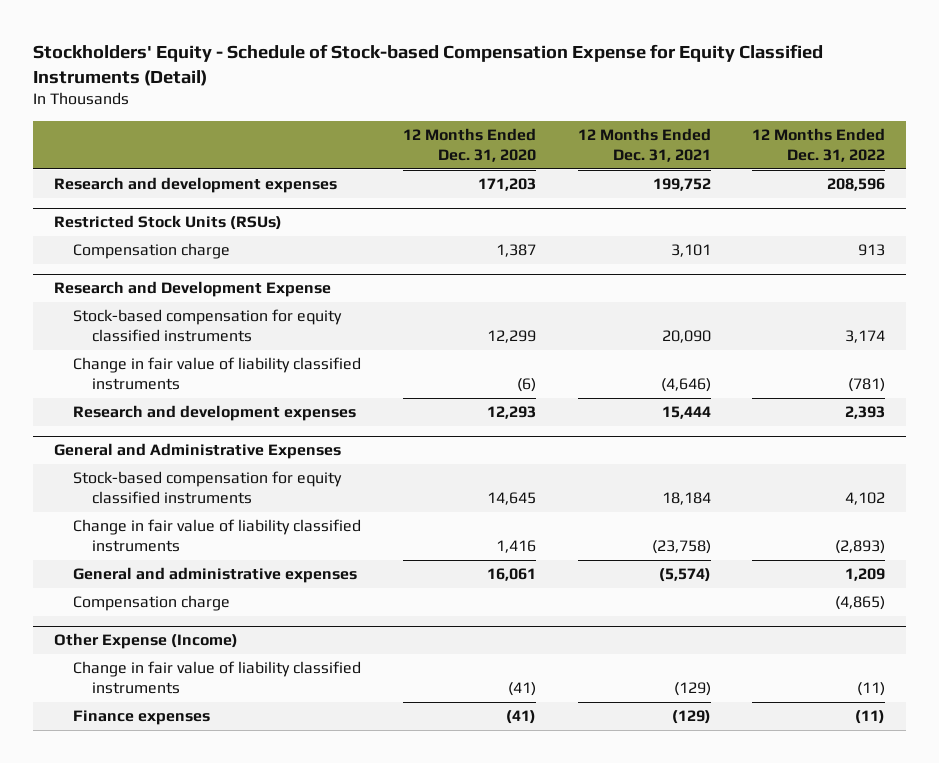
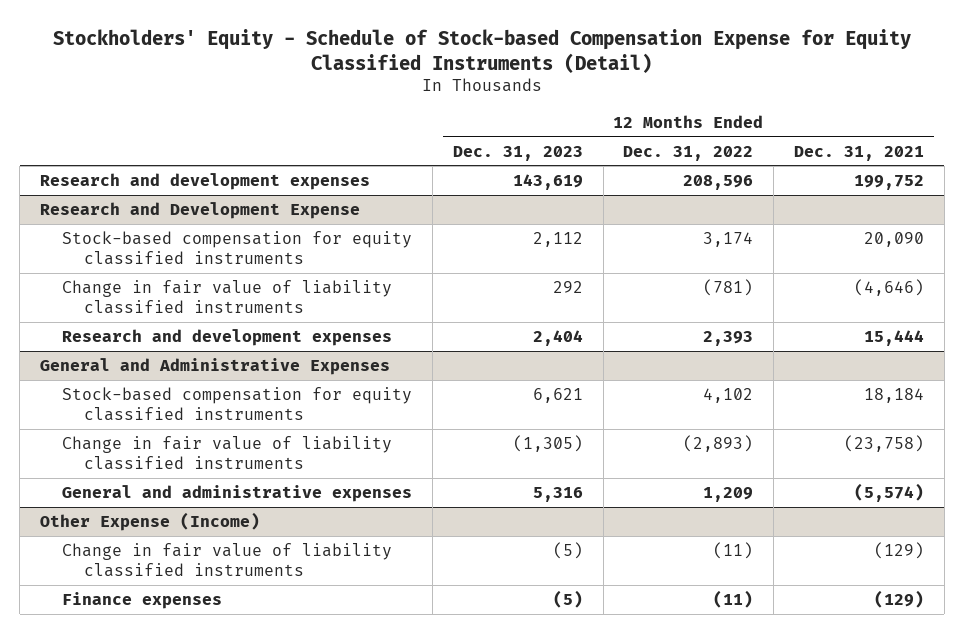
- | 12 Months Ended Dec. 31, 2020 | 12 Months Ended Dec. 31, 2021 | 12 Months Ended Dec. 31, 2022
+ | 12 Months Ended Dec. 31, 2023 | 12 Months Ended Dec. 31, 2022 | 12 Months Ended Dec. 31, 2021
- Restricted Stock Units (RSUs)
- Compensation charge | 1,387 | 3,101 | 913
@ General and Administrative Expenses
- Compensation charge | | | (4,865)

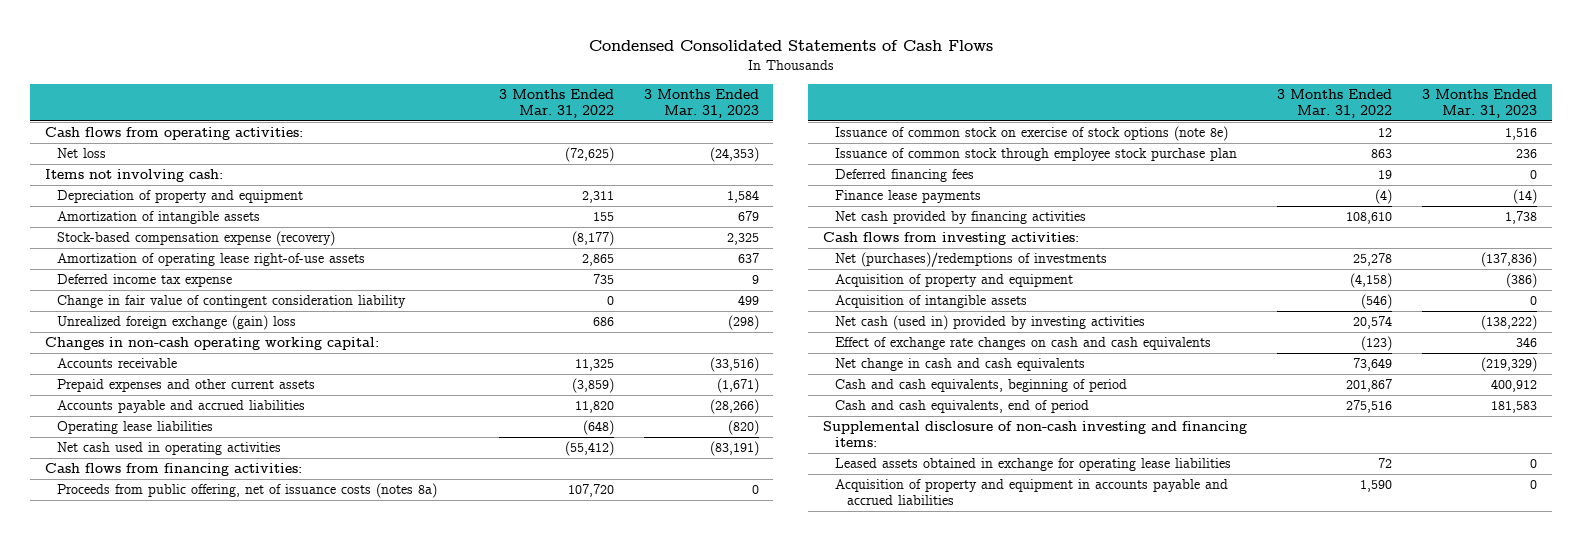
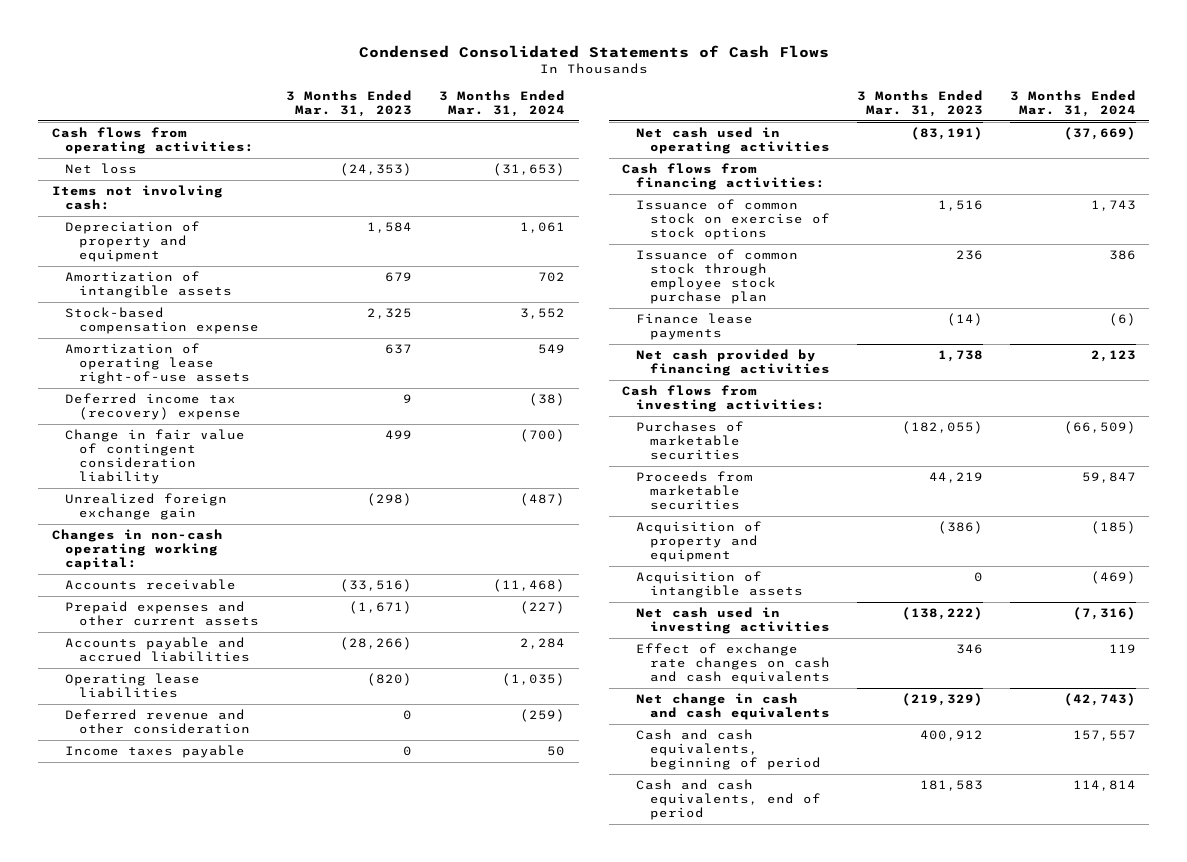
- | 3 Months Ended Mar. 31, 2022 | 3 Months Ended Mar. 31, 2023
+ | 3 Months Ended Mar. 31, 2023 | 3 Months Ended Mar. 31, 2024
- Stock-based compensation expense (recovery) | (8,177) | 2,325
+ Stock-based compensation expense | 2,325 | 3,552
- Deferred income tax expense | 735 | 9
+ Deferred income tax (recovery) expense | 9 | (38)
- Unrealized foreign exchange (gain) loss | 686 | (298)
+ Unrealized foreign exchange gain | (298) | (487)
+ Deferred revenue and other consideration | 0 | (259)
+ Income taxes payable | 0 | 50
- Proceeds from public offering, net of issuance costs (notes 8a) | 107,720 | 0
- Issuance of common stock on exercise of stock options (note 8e) | 12 | 1,516
+ Issuance of common stock on exercise of stock options | 1,516 | 1,743
- Deferred financing fees | 19 | 0
- Net (purchases)/redemptions of investments | 25,278 | (137,836)
+ Purchases of marketable securities | (182,055) | (66,509)
+ Proceeds from marketable securities | 44,219 | 59,847
- Net cash (used in) provided by investing activities | 20,574 | (138,222)
+ Net cash used in investing activities | (138,222) | (7,316)
- Supplemental disclosure of non-cash investing and financing items:
- Leased assets obtained in exchange for operating lease liabilities | 72 | 0
- Acquisition of property and equipment in accounts payable and accrued liabilities | 1,590 | 0

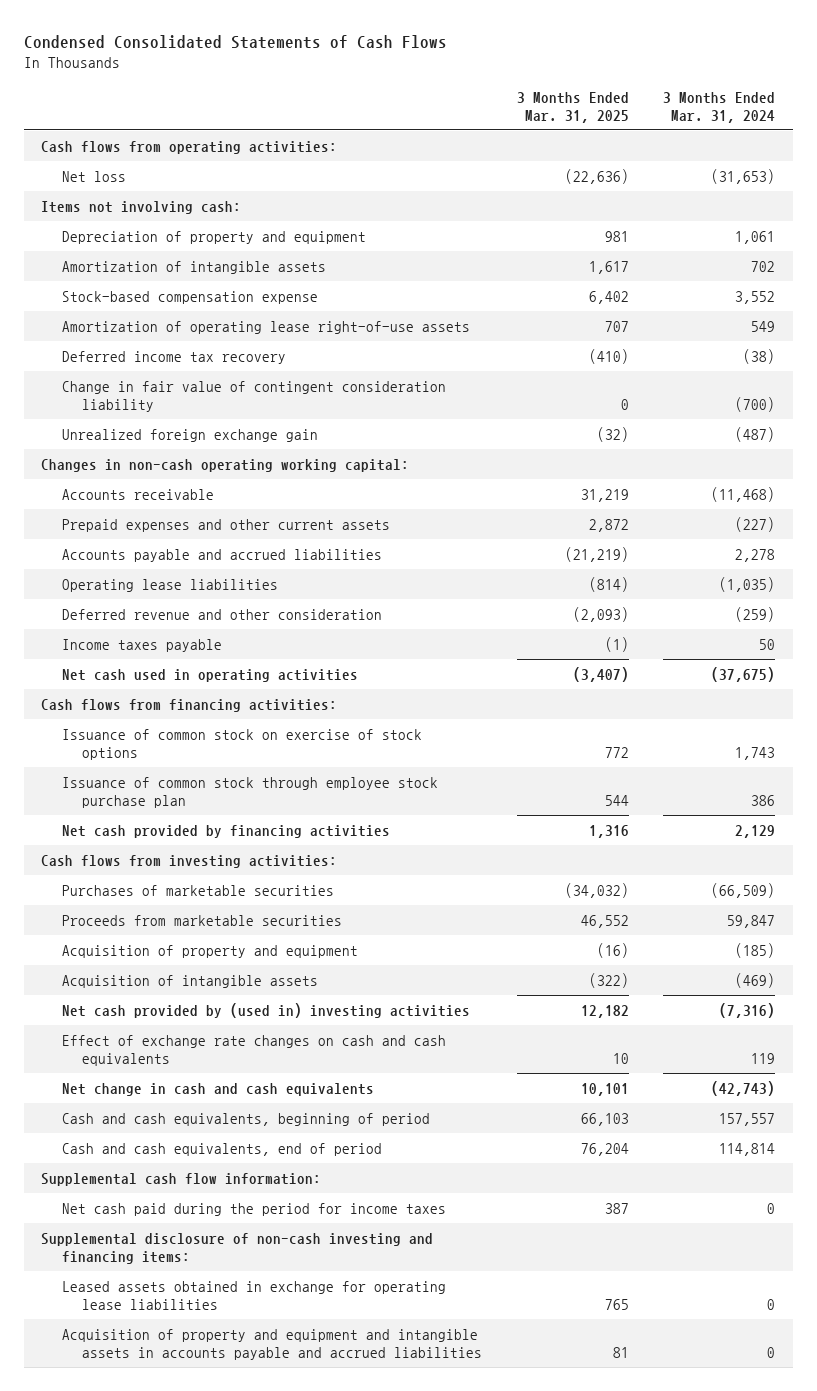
- | 3 Months Ended Mar. 31, 2023 | 3 Months Ended Mar. 31, 2024
+ | 3 Months Ended Mar. 31, 2025 | 3 Months Ended Mar. 31, 2024
- Deferred income tax (recovery) expense | 9 | (38)
+ Deferred income tax recovery | (410) | (38)
- Accounts payable and accrued liabilities | (28,266) | 2,284
+ Accounts payable and accrued liabilities | (21,219) | 2,278
- Net cash used in operating activities | (83,191) | (37,669)
+ Net cash used in operating activities | (3,407) | (37,675)
- Finance lease payments | (14) | (6)
- Net cash provided by financing activities | 1,738 | 2,123
+ Net cash provided by financing activities | 1,316 | 2,129
- Net cash used in investing activities | (138,222) | (7,316)
+ Net cash provided by (used in) investing activities | 12,182 | (7,316)
+ Supplemental cash flow information:
+ Net cash paid during the period for income taxes | 387 | 0
+ Supplemental disclosure of non-cash investing and financing items:
+ Leased assets obtained in exchange for operating lease liabilities | 765 | 0
+ Acquisition of property and equipment and intangible assets in accounts payable and accrued liabilities | 81 | 0

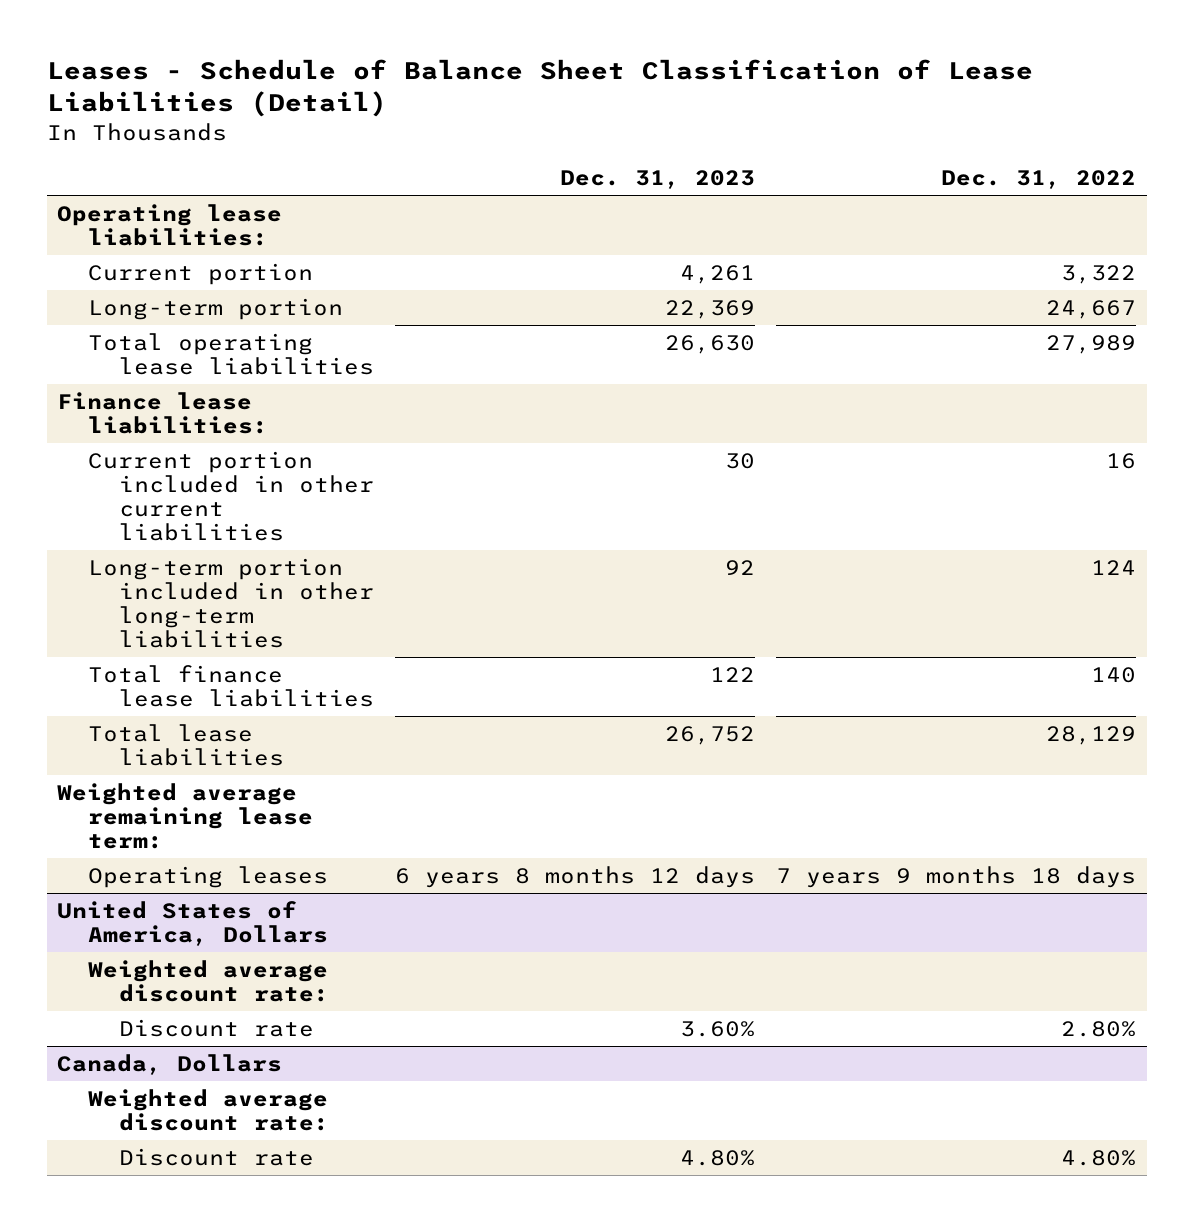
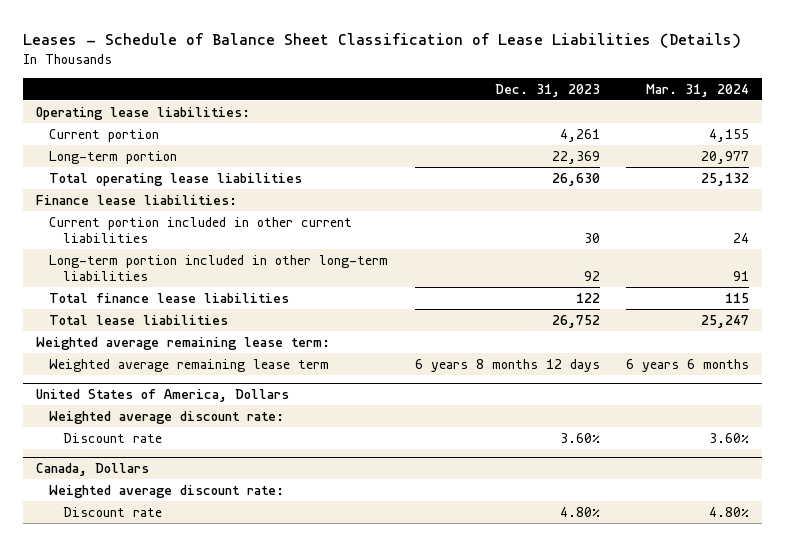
- Leases - Schedule of Balance Sheet Classification of Lease Liabilities (Detail)
+ Leases - Schedule of Balance Sheet Classification of Lease Liabilities (Details)
- | Dec. 31, 2023 | Dec. 31, 2022
+ | Dec. 31, 2023 | Mar. 31, 2024
- Operating leases | 6 years 8 months 12 days | 7 years 9 months 18 days
+ Weighted average remaining lease term | 6 years 8 months 12 days | 6 years 6 months

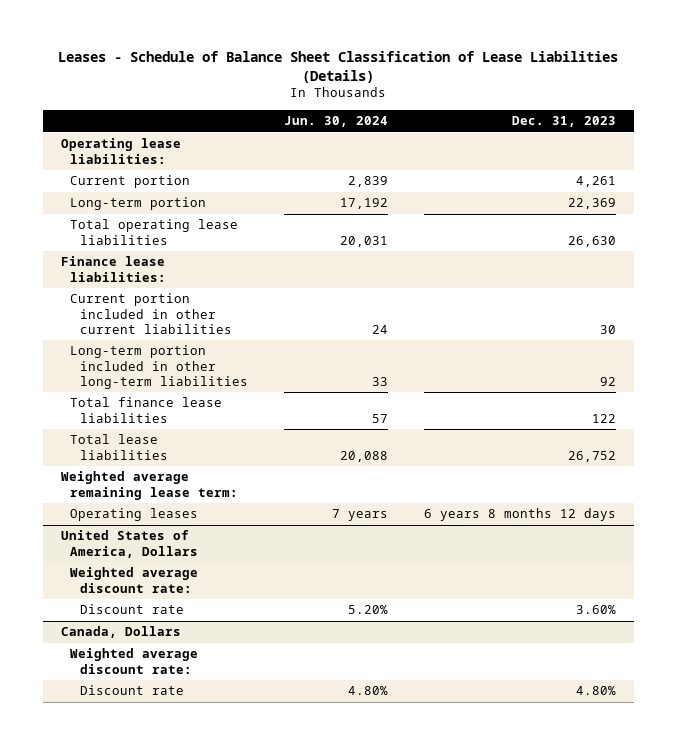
- | Dec. 31, 2023 | Mar. 31, 2024
+ | Jun. 30, 2024 | Dec. 31, 2023
- Weighted average remaining lease term | 6 years 8 months 12 days | 6 years 6 months
+ Operating leases | 7 years | 6 years 8 months 12 days

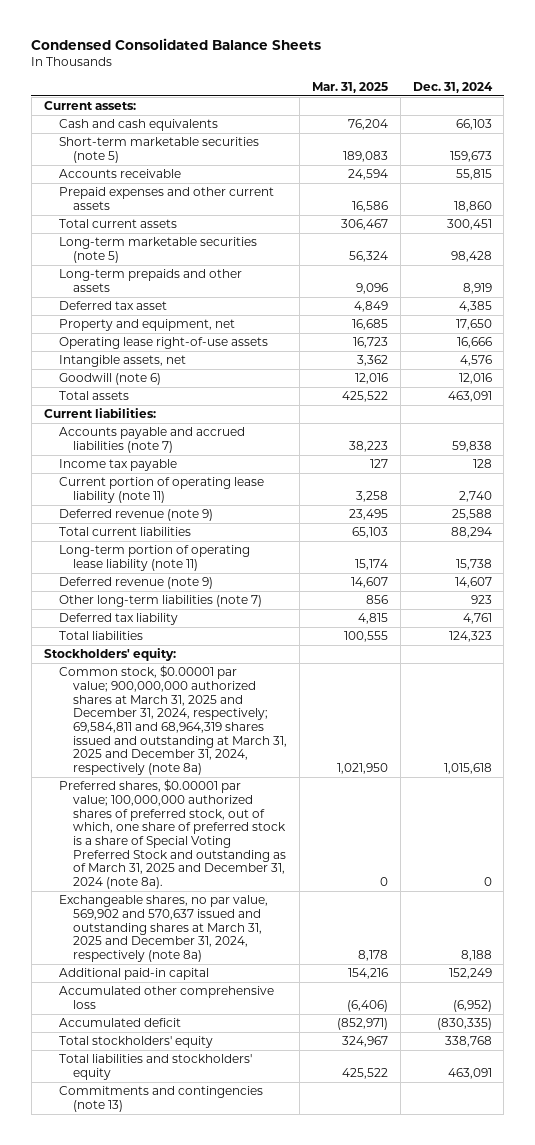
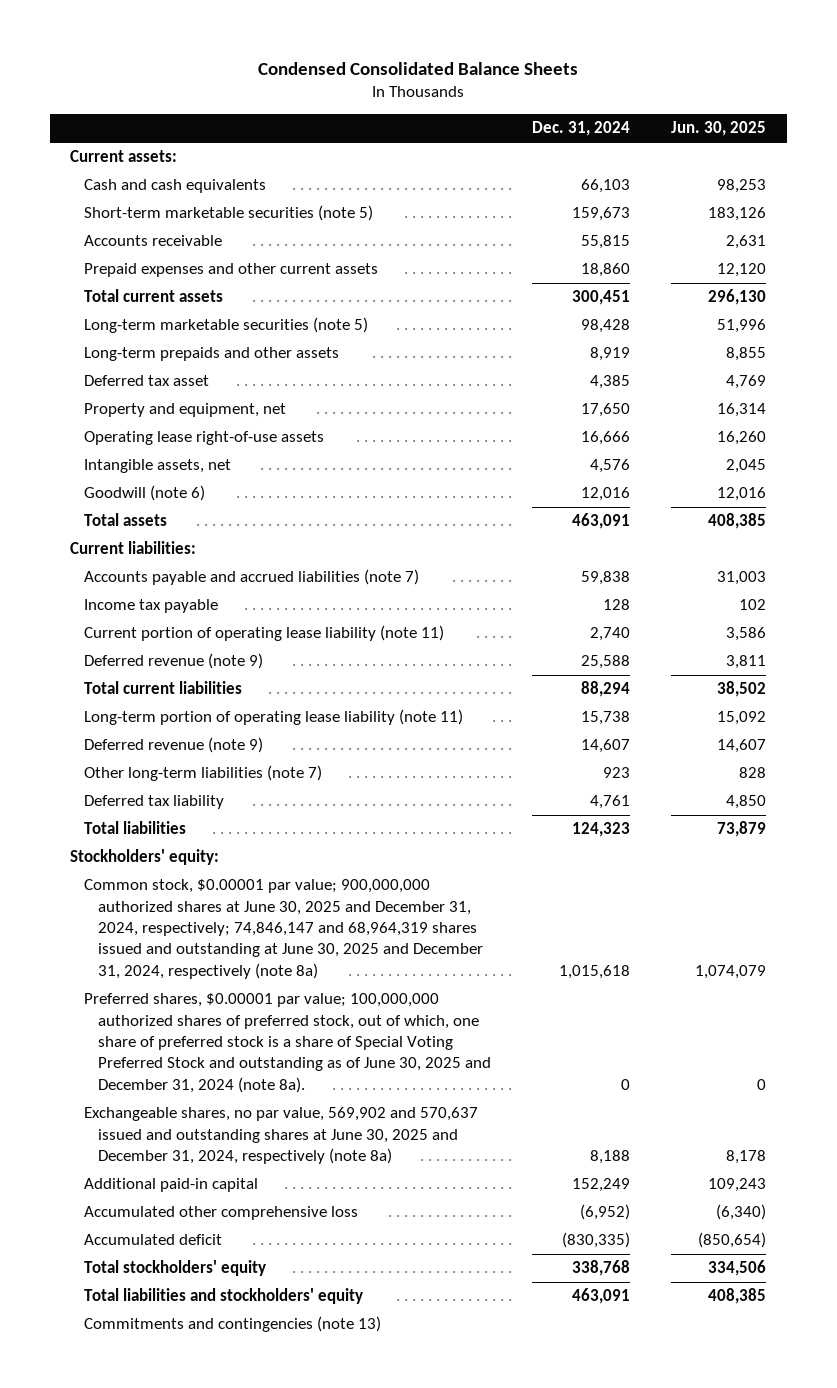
- | Mar. 31, 2025 | Dec. 31, 2024
+ | Dec. 31, 2024 | Jun. 30, 2025
- Common stock, $0.00001 par value; 900,000,000 authorized shares at March 31, 2025 and December 31, 2024, respectively; 69,584,811 and 68,964,319 shares issued and outstanding at March 31, 2025 and December 31, 2024, respectively (note 8a) | 1,021,950 | 1,015,618
- Preferred shares, $0.00001 par value; 100,000,000 authorized shares of preferred stock, out of which, one share of preferred stock is a share of Special Voting Preferred Stock and outstanding as of March 31, 2025 and December 31, 2024 (note 8a). | 0 | 0
- Exchangeable shares, no par value, 569,902 and 570,637 issued and outstanding shares at March 31, 2025 and December 31, 2024, respectively (note 8a) | 8,178 | 8,188
+ Common stock, $0.00001 par value; 900,000,000 authorized shares at June 30, 2025 and December 31, 2024, respectively; 74,846,147 and 68,964,319 shares issued and outstanding at June 30, 2025 and December 31, 2024, respectively (note 8a) | 1,015,618 | 1,074,079
+ Preferred shares, $0.00001 par value; 100,000,000 authorized shares of preferred stock, out of which, one share of preferred stock is a share of Special Voting Preferred Stock and outstanding as of June 30, 2025 and December 31, 2024 (note 8a). | 0 | 0
+ Exchangeable shares, no par value, 569,902 and 570,637 issued and outstanding shares at June 30, 2025 and December 31, 2024, respectively (note 8a) | 8,188 | 8,178

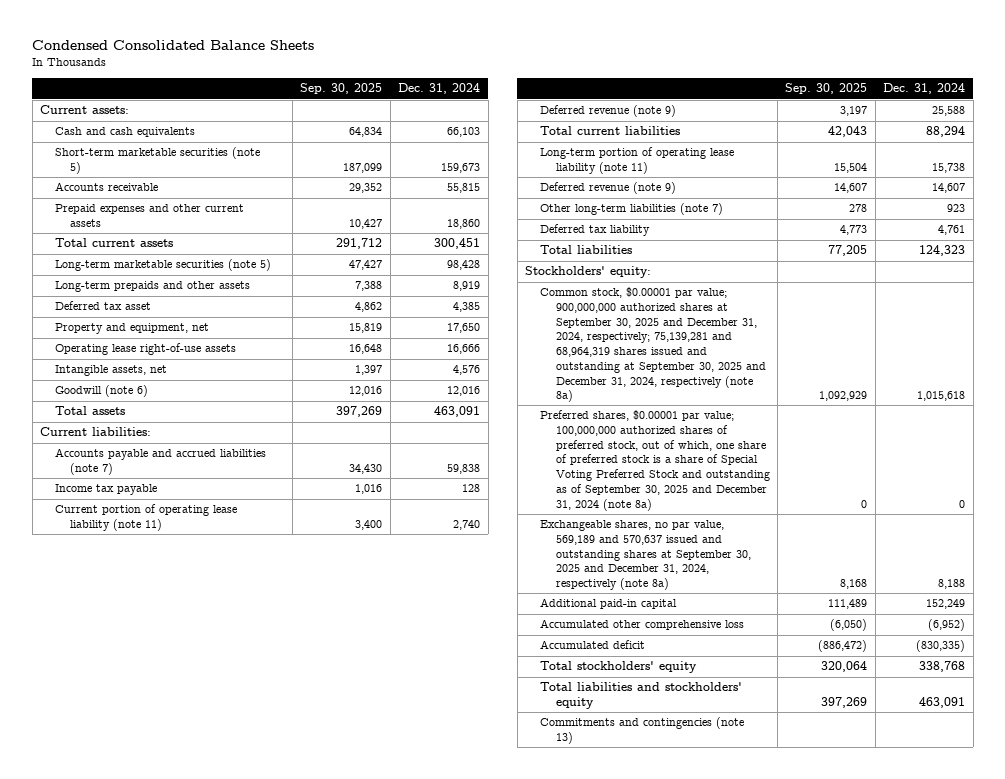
- | Dec. 31, 2024 | Jun. 30, 2025
+ | Sep. 30, 2025 | Dec. 31, 2024
- Common stock, $0.00001 par value; 900,000,000 authorized shares at June 30, 2025 and December 31, 2024, respectively; 74,846,147 and 68,964,319 shares issued and outstanding at June 30, 2025 and December 31, 2024, respectively (note 8a) | 1,015,618 | 1,074,079
- Preferred shares, $0.00001 par value; 100,000,000 authorized shares of preferred stock, out of which, one share of preferred stock is a share of Special Voting Preferred Stock and outstanding as of June 30, 2025 and December 31, 2024 (note 8a). | 0 | 0
- Exchangeable shares, no par value, 569,902 and 570,637 issued and outstanding shares at June 30, 2025 and December 31, 2024, respectively (note 8a) | 8,188 | 8,178
+ Common stock, $0.00001 par value; 900,000,000 authorized shares at September 30, 2025 and December 31, 2024, respectively; 75,139,281 and 68,964,319 shares issued and outstanding at September 30, 2025 and December 31, 2024, respectively (note 8a) | 1,092,929 | 1,015,618
+ Preferred shares, $0.00001 par value; 100,000,000 authorized shares of preferred stock, out of which, one share of preferred stock is a share of Special Voting Preferred Stock and outstanding as of September 30, 2025 and December 31, 2024 (note 8a) | 0 | 0
+ Exchangeable shares, no par value, 569,189 and 570,637 issued and outstanding shares at September 30, 2025 and December 31, 2024, respectively (note 8a) | 8,168 | 8,188

